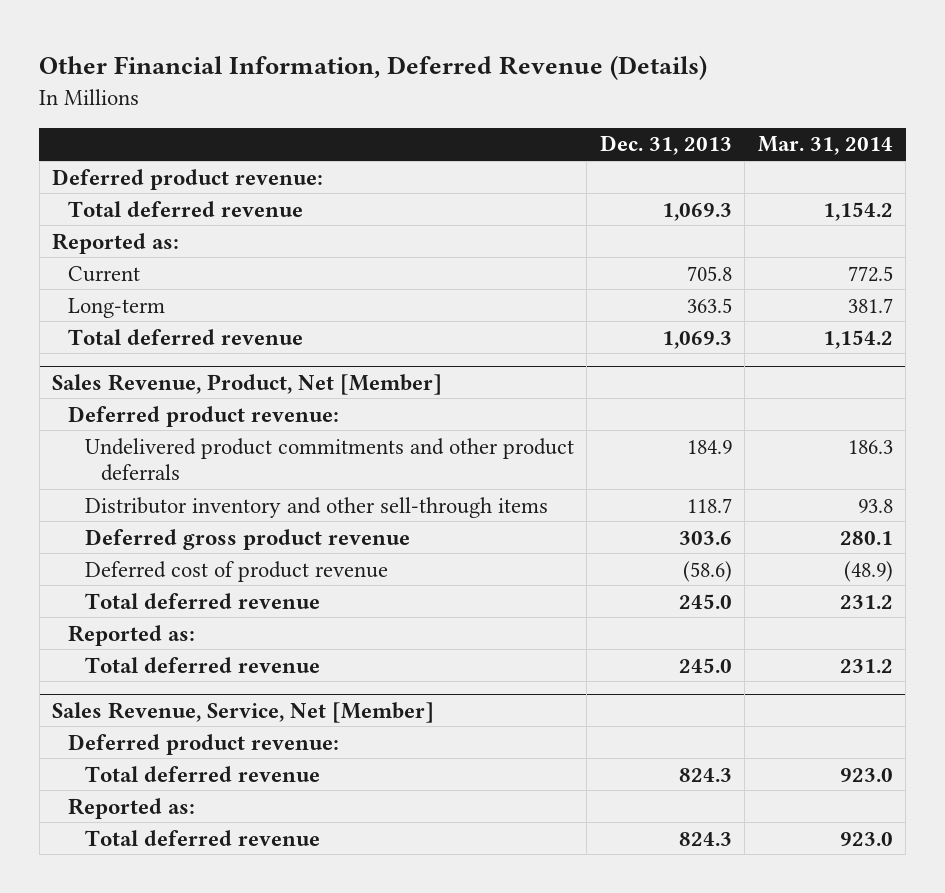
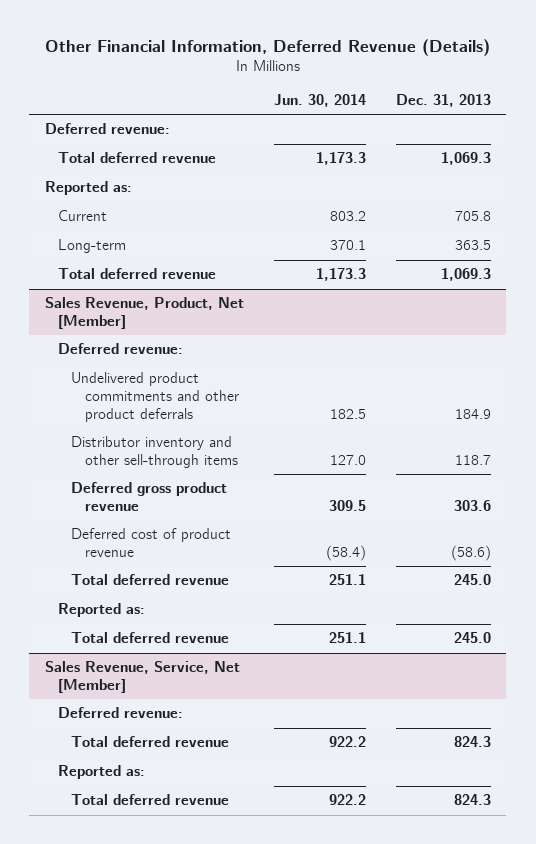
- | Dec. 31, 2013 | Mar. 31, 2014
+ | Jun. 30, 2014 | Dec. 31, 2013
- Deferred product revenue:
+ Deferred revenue:
@ Sales Revenue, Product, Net [Member]
- Deferred product revenue:
+ Deferred revenue:
@ Sales Revenue, Service, Net [Member]
- Deferred product revenue:
+ Deferred revenue:

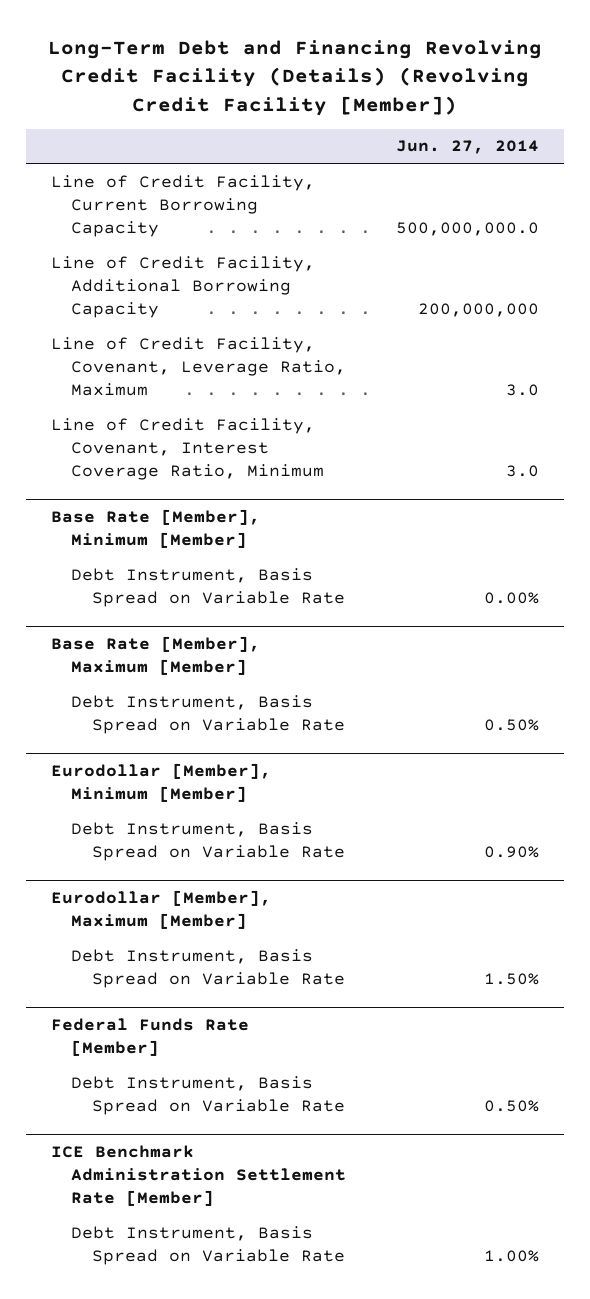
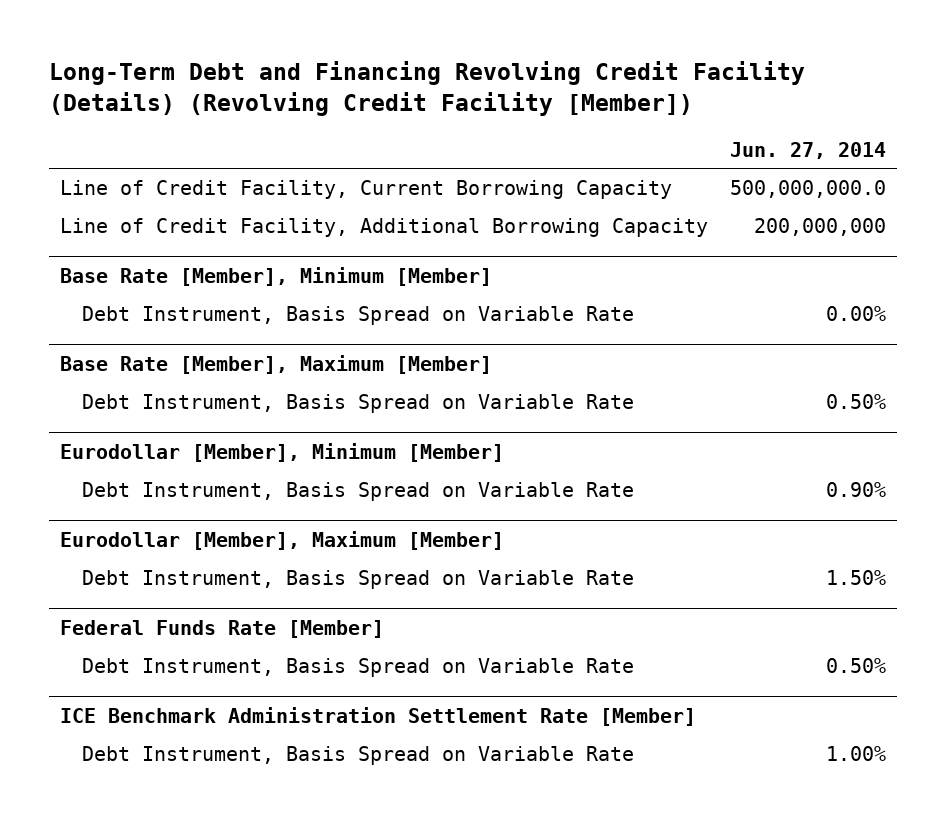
- Line of Credit Facility, Covenant, Leverage Ratio, Maximum | 3.0
- Line of Credit Facility, Covenant, Interest Coverage Ratio, Minimum | 3.0

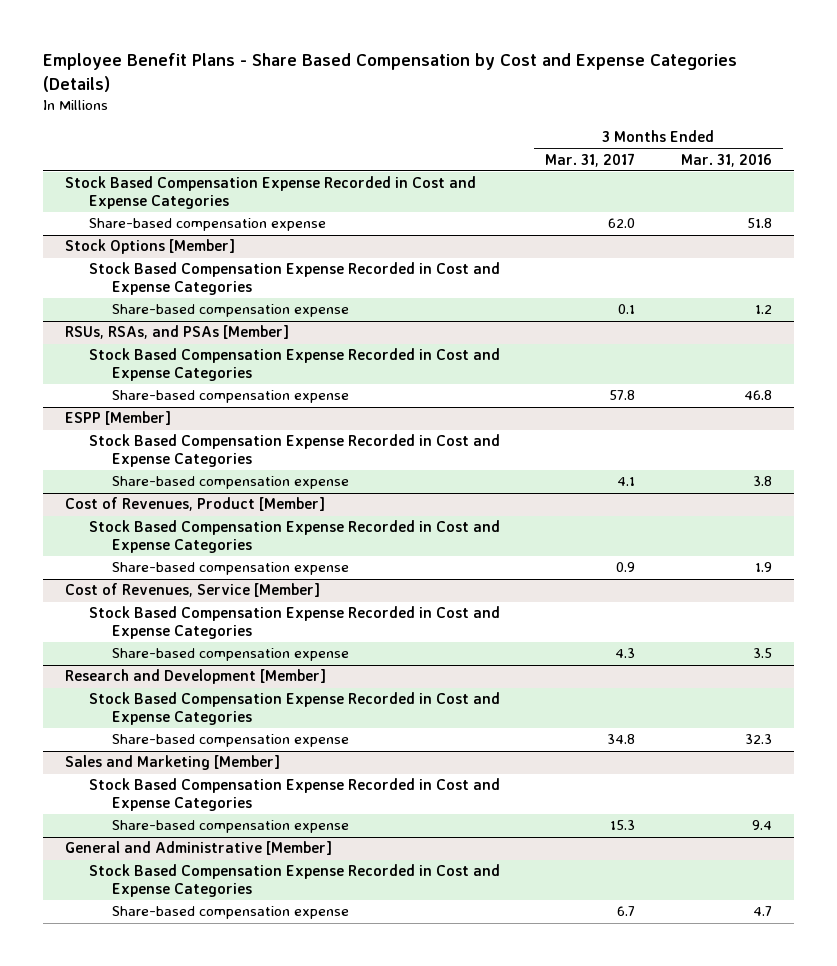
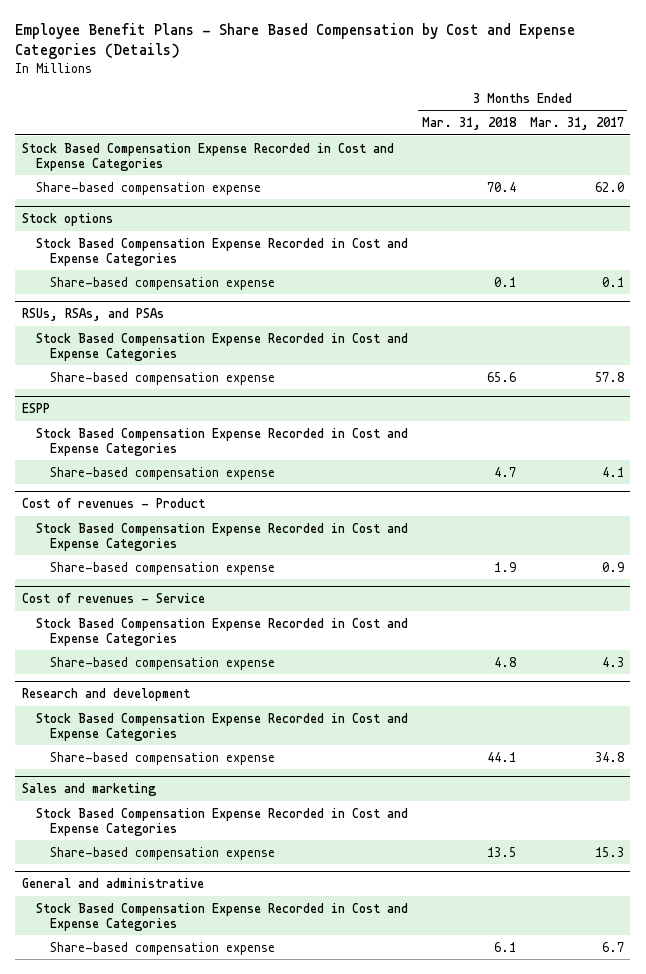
- | 3 Months Ended Mar. 31, 2017 | 3 Months Ended Mar. 31, 2016
+ | 3 Months Ended Mar. 31, 2018 | 3 Months Ended Mar. 31, 2017
- Stock Options [Member]
+ Stock options
- RSUs, RSAs, and PSAs [Member]
+ RSUs, RSAs, and PSAs
- ESPP [Member]
+ ESPP
- Cost of Revenues, Product [Member]
+ Cost of revenues - Product
- Cost of Revenues, Service [Member]
+ Cost of revenues - Service
- Research and Development [Member]
+ Research and development
- Sales and Marketing [Member]
+ Sales and marketing
- General and Administrative [Member]
+ General and administrative

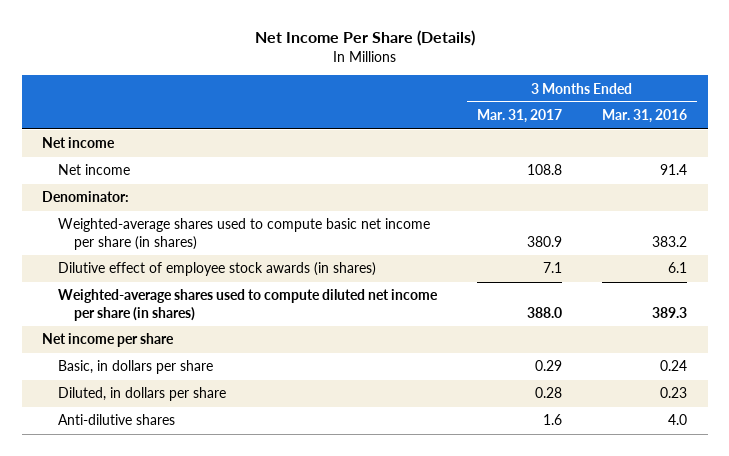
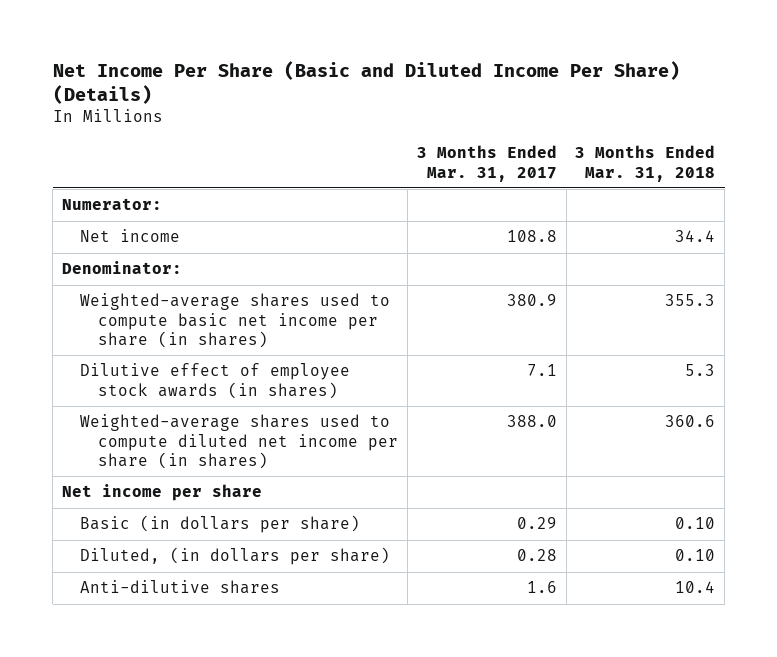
- Net Income Per Share (Details)
+ Net Income Per Share (Basic and Diluted Income Per Share) (Details)
- | 3 Months Ended Mar. 31, 2017 | 3 Months Ended Mar. 31, 2016
+ | 3 Months Ended Mar. 31, 2017 | 3 Months Ended Mar. 31, 2018
- Net income
+ Numerator:
- Basic, in dollars per share | 0.29 | 0.24
- Diluted, in dollars per share | 0.28 | 0.23
+ Basic (in dollars per share) | 0.29 | 0.10
+ Diluted, (in dollars per share) | 0.28 | 0.10

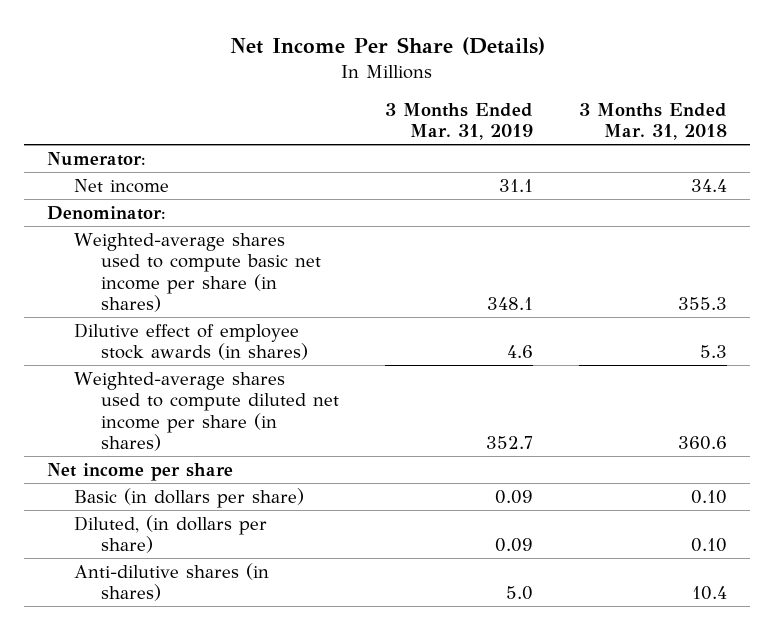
- Net Income Per Share (Basic and Diluted Income Per Share) (Details)
+ Net Income Per Share (Details)
- | 3 Months Ended Mar. 31, 2017 | 3 Months Ended Mar. 31, 2018
+ | 3 Months Ended Mar. 31, 2019 | 3 Months Ended Mar. 31, 2018
- Anti-dilutive shares | 1.6 | 10.4
+ Anti-dilutive shares (in shares) | 5.0 | 10.4

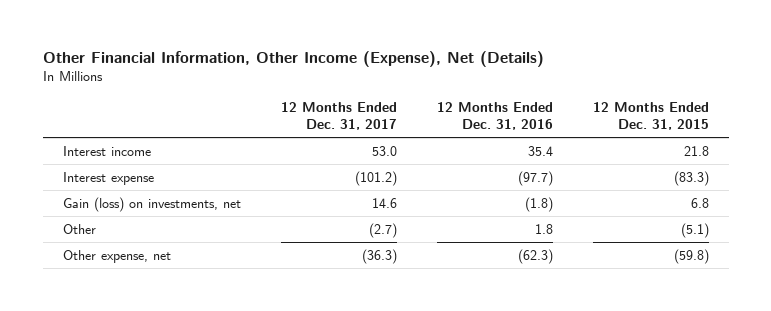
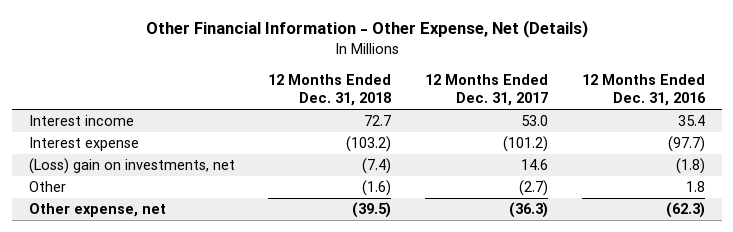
- Other Financial Information, Other Income (Expense), Net (Details)
+ Other Financial Information - Other Expense, Net (Details)
- | 12 Months Ended Dec. 31, 2017 | 12 Months Ended Dec. 31, 2016 | 12 Months Ended Dec. 31, 2015
+ | 12 Months Ended Dec. 31, 2018 | 12 Months Ended Dec. 31, 2017 | 12 Months Ended Dec. 31, 2016
- Gain (loss) on investments, net | 14.6 | (1.8) | 6.8
+ (Loss) gain on investments, net | (7.4) | 14.6 | (1.8)

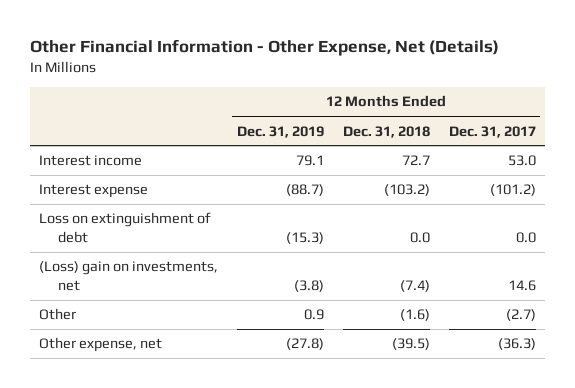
- | 12 Months Ended Dec. 31, 2018 | 12 Months Ended Dec. 31, 2017 | 12 Months Ended Dec. 31, 2016
+ | 12 Months Ended Dec. 31, 2019 | 12 Months Ended Dec. 31, 2018 | 12 Months Ended Dec. 31, 2017
+ Loss on extinguishment of debt | (15.3) | 0.0 | 0.0

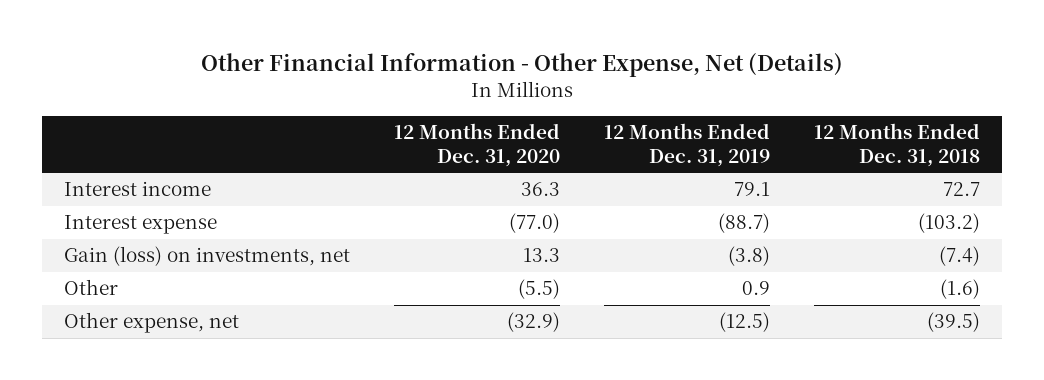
- | 12 Months Ended Dec. 31, 2019 | 12 Months Ended Dec. 31, 2018 | 12 Months Ended Dec. 31, 2017
+ | 12 Months Ended Dec. 31, 2020 | 12 Months Ended Dec. 31, 2019 | 12 Months Ended Dec. 31, 2018
- Loss on extinguishment of debt | (15.3) | 0.0 | 0.0
- (Loss) gain on investments, net | (3.8) | (7.4) | 14.6
+ Gain (loss) on investments, net | 13.3 | (3.8) | (7.4)
- Other expense, net | (27.8) | (39.5) | (36.3)
+ Other expense, net | (32.9) | (12.5) | (39.5)

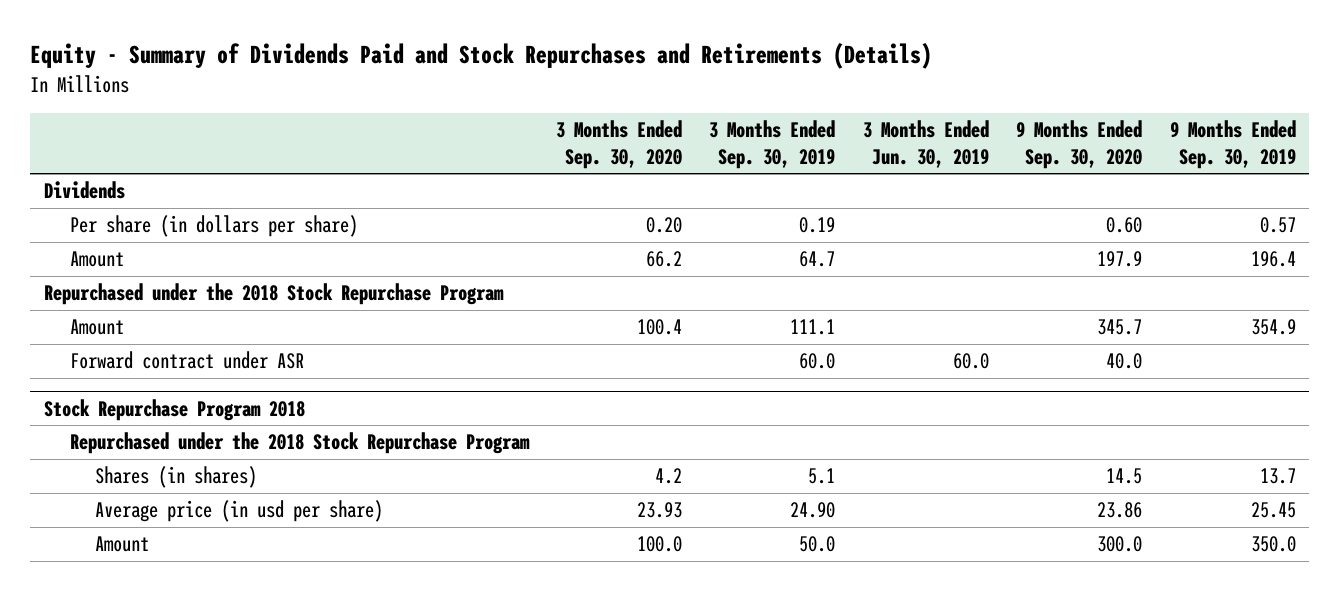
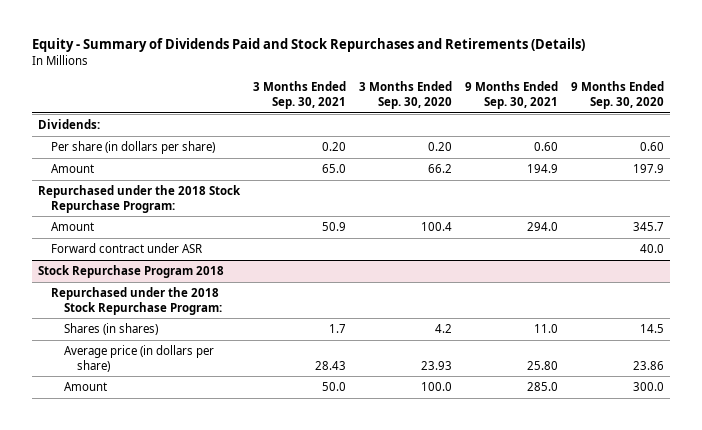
- | 3 Months Ended Sep. 30, 2020 | 3 Months Ended Sep. 30, 2019 | 3 Months Ended Jun. 30, 2019 | 9 Months Ended Sep. 30, 2020 | 9 Months Ended Sep. 30, 2019
+ | 3 Months Ended Sep. 30, 2021 | 3 Months Ended Sep. 30, 2020 | 9 Months Ended Sep. 30, 2021 | 9 Months Ended Sep. 30, 2020
- Dividends
+ Dividends:
- Repurchased under the 2018 Stock Repurchase Program
+ Repurchased under the 2018 Stock Repurchase Program:
@ Stock Repurchase Program 2018
- Repurchased under the 2018 Stock Repurchase Program
+ Repurchased under the 2018 Stock Repurchase Program:
- Average price (in usd per share) | 23.93 | 24.90 | | 23.86 | 25.45
+ Average price (in dollars per share) | 28.43 | 23.93 | 25.80 | 23.86

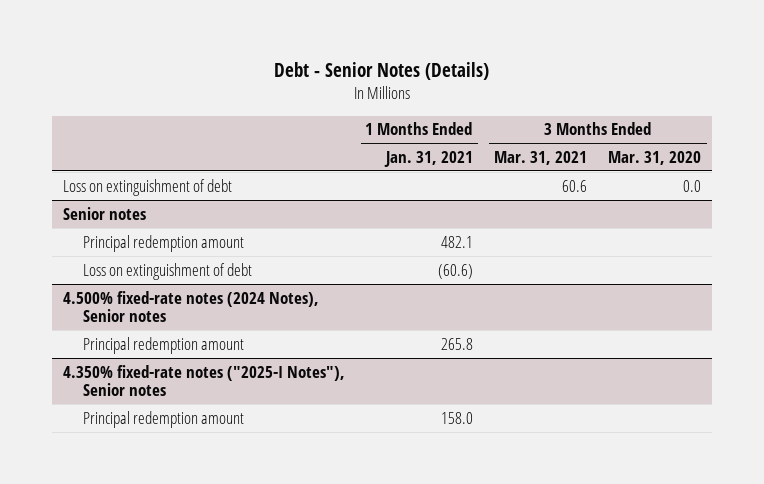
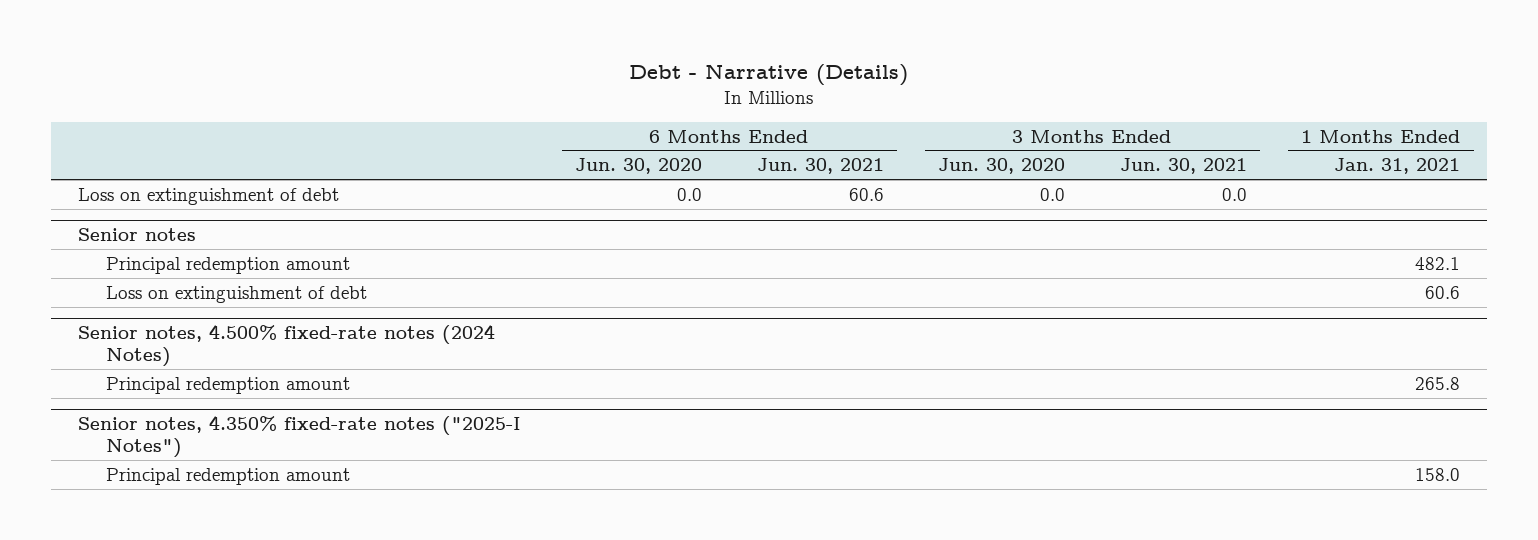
- Debt - Senior Notes (Details)
+ Debt - Narrative (Details)
- | 1 Months Ended Jan. 31, 2021 | 3 Months Ended Mar. 31, 2021 | 3 Months Ended Mar. 31, 2020
+ | 6 Months Ended Jun. 30, 2020 | 6 Months Ended Jun. 30, 2021 | 3 Months Ended Jun. 30, 2020 | 3 Months Ended Jun. 30, 2021 | 1 Months Ended Jan. 31, 2021
@ Senior notes
- Loss on extinguishment of debt | (60.6) | |
- 4.500% fixed-rate notes (2024 Notes), Senior notes
@ Senior notes
+ Loss on extinguishment of debt | | | | | 60.6
+ Senior notes, 4.500% fixed-rate notes (2024 Notes)
- 4.350% fixed-rate notes ("2025-I Notes"), Senior notes
+ Senior notes, 4.350% fixed-rate notes ("2025-I Notes")

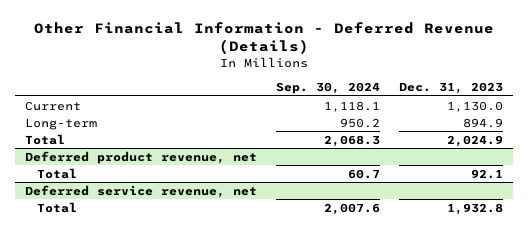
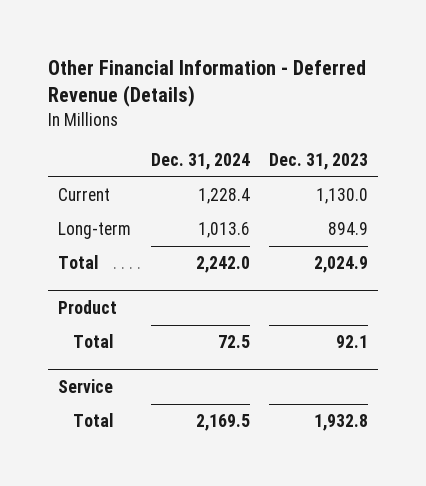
- | Sep. 30, 2024 | Dec. 31, 2023
+ | Dec. 31, 2024 | Dec. 31, 2023
- Deferred product revenue, net
+ Product
- Deferred service revenue, net
+ Service

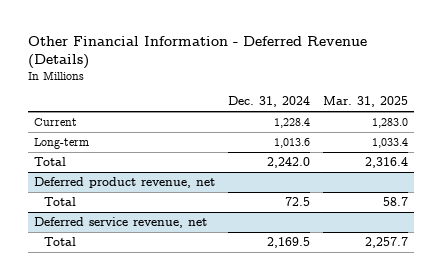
- | Dec. 31, 2024 | Dec. 31, 2023
+ | Dec. 31, 2024 | Mar. 31, 2025
- Product
+ Deferred product revenue, net
- Service
+ Deferred service revenue, net

